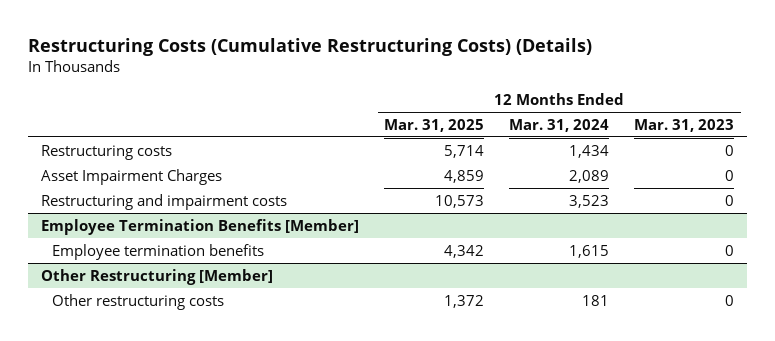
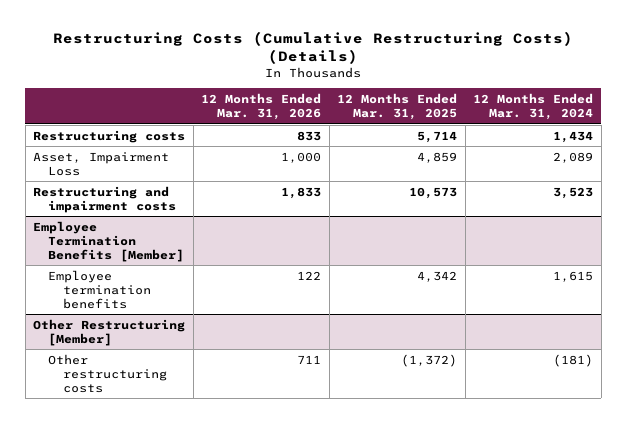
- | 12 Months Ended Mar. 31, 2025 | 12 Months Ended Mar. 31, 2024 | 12 Months Ended Mar. 31, 2023
+ | 12 Months Ended Mar. 31, 2026 | 12 Months Ended Mar. 31, 2025 | 12 Months Ended Mar. 31, 2024
- Asset Impairment Charges | 4,859 | 2,089 | 0
+ Asset, Impairment Loss | 1,000 | 4,859 | 2,089
@ Other Restructuring [Member]
- Other restructuring costs | 1,372 | 181 | 0
+ Other restructuring costs | 711 | (1,372) | (181)

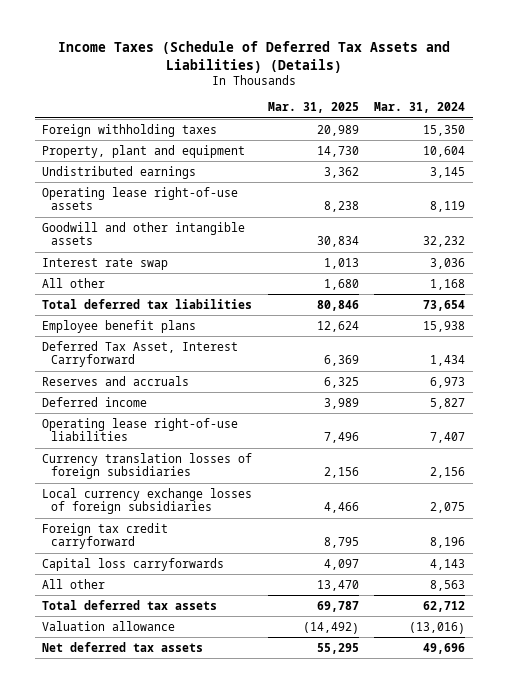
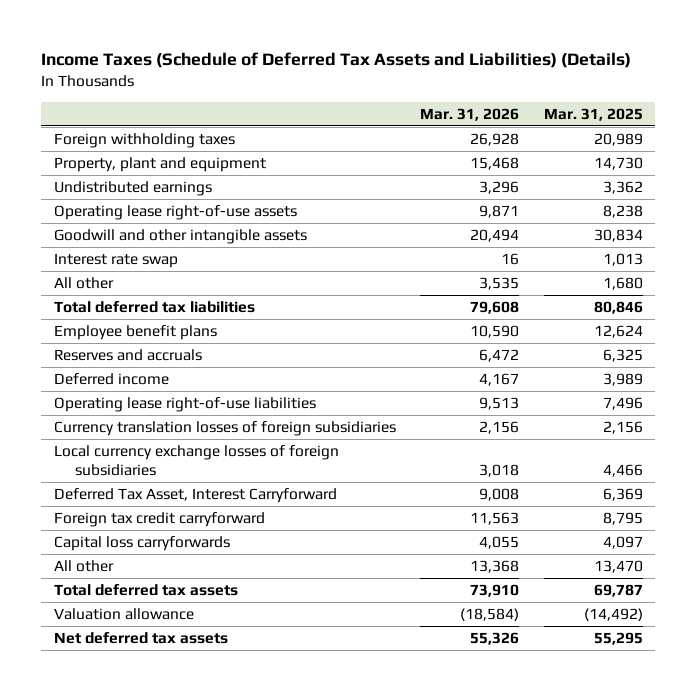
- | Mar. 31, 2025 | Mar. 31, 2024
+ | Mar. 31, 2026 | Mar. 31, 2025
moved down: Deferred Tax Asset, Interest Carryforward | 9,008 | 6,369

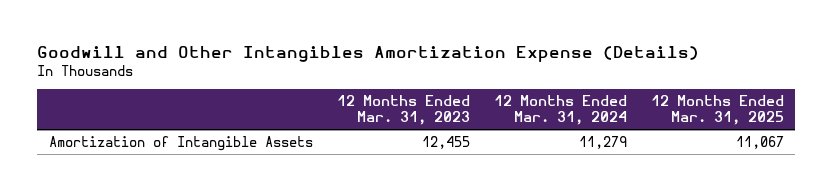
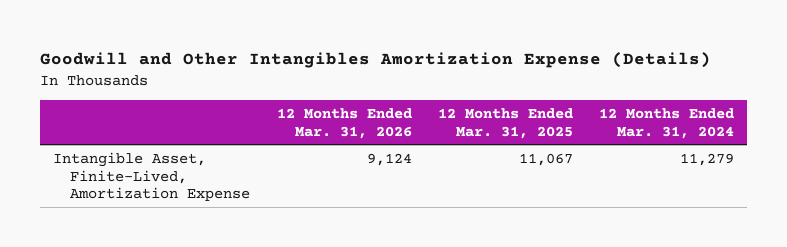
- | 12 Months Ended Mar. 31, 2023 | 12 Months Ended Mar. 31, 2024 | 12 Months Ended Mar. 31, 2025
+ | 12 Months Ended Mar. 31, 2026 | 12 Months Ended Mar. 31, 2025 | 12 Months Ended Mar. 31, 2024
- Amortization of Intangible Assets | 12,455 | 11,279 | 11,067
+ Intangible Asset, Finite-Lived, Amortization Expense | 9,124 | 11,067 | 11,279

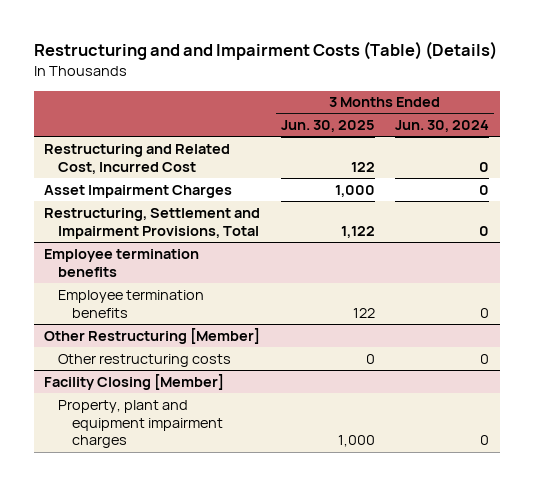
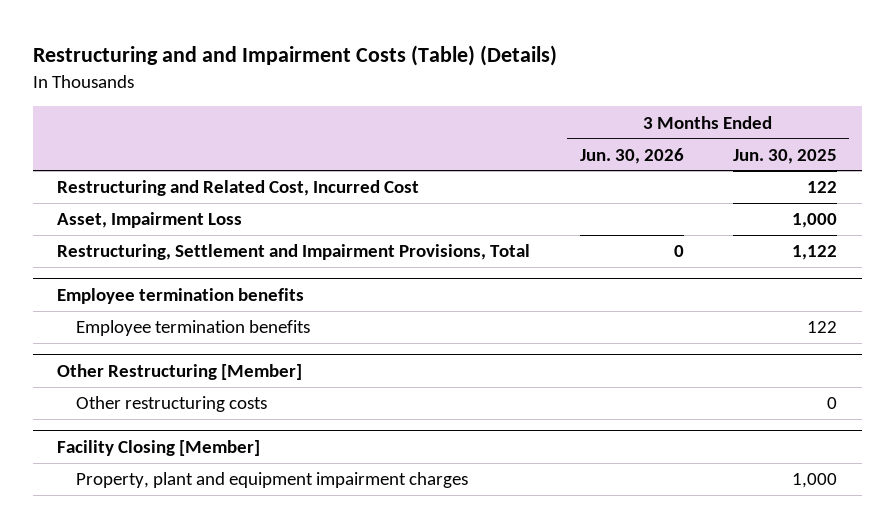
- | 3 Months Ended Jun. 30, 2025 | 3 Months Ended Jun. 30, 2024
+ | 3 Months Ended Jun. 30, 2026 | 3 Months Ended Jun. 30, 2025
- Asset Impairment Charges | 1,000 | 0
+ Asset, Impairment Loss | | 1,000

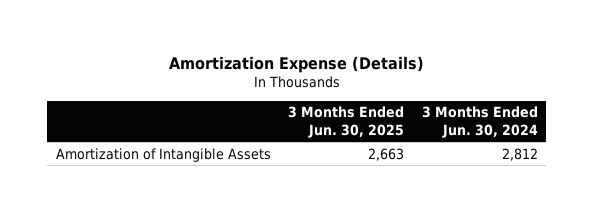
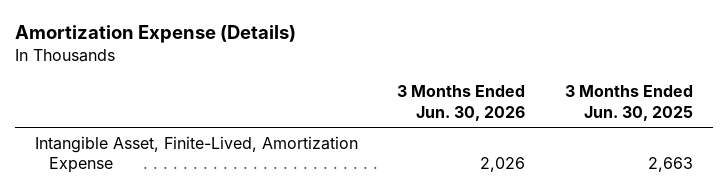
- | 3 Months Ended Jun. 30, 2025 | 3 Months Ended Jun. 30, 2024
+ | 3 Months Ended Jun. 30, 2026 | 3 Months Ended Jun. 30, 2025
- Amortization of Intangible Assets | 2,663 | 2,812
+ Intangible Asset, Finite-Lived, Amortization Expense | 2,026 | 2,663

